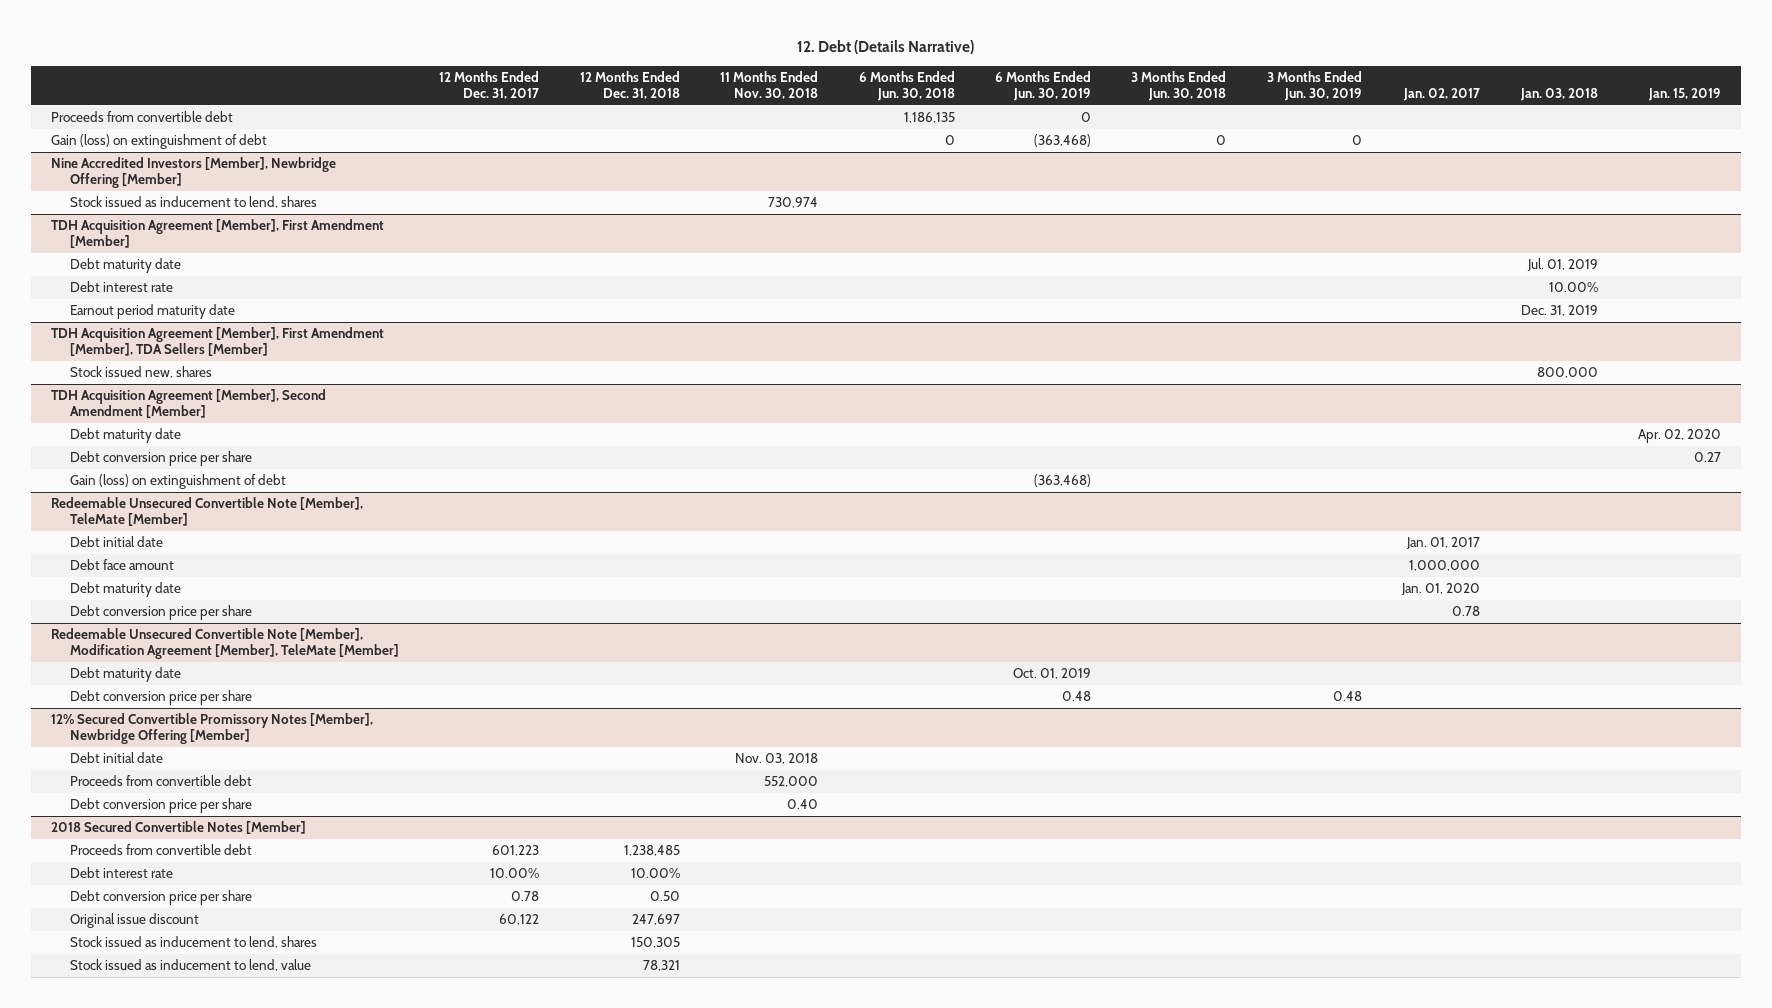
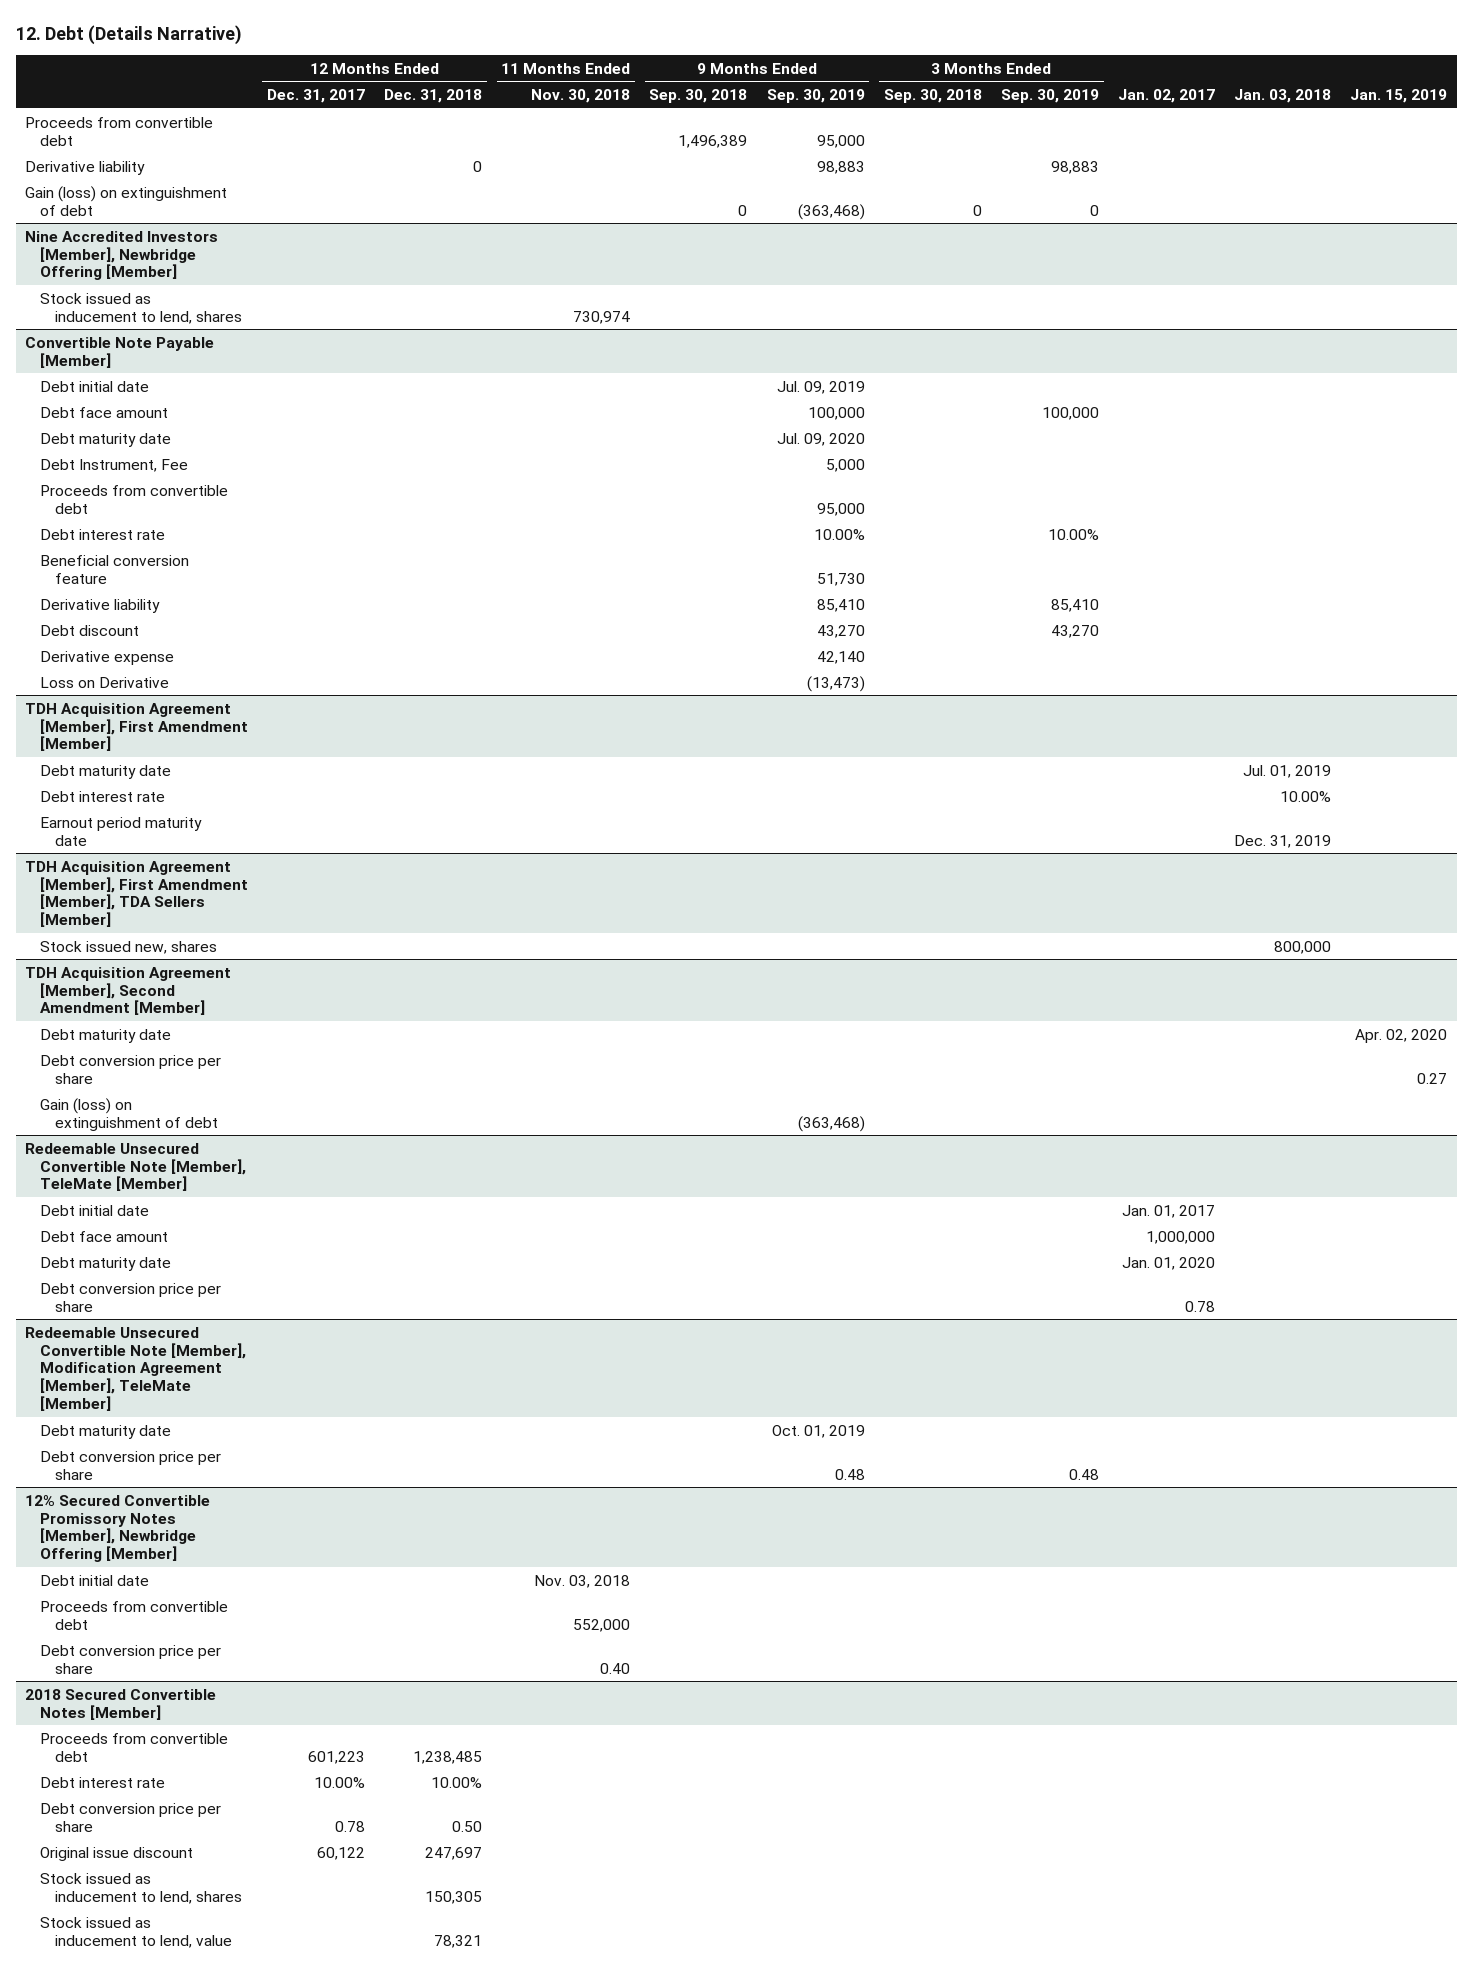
- | 12 Months Ended Dec. 31, 2017 | 12 Months Ended Dec. 31, 2018 | 11 Months Ended Nov. 30, 2018 | 6 Months Ended Jun. 30, 2018 | 6 Months Ended Jun. 30, 2019 | 3 Months Ended Jun. 30, 2018 | 3 Months Ended Jun. 30, 2019 | Jan. 02, 2017 | Jan. 03, 2018 | Jan. 15, 2019
+ | 12 Months Ended Dec. 31, 2017 | 12 Months Ended Dec. 31, 2018 | 11 Months Ended Nov. 30, 2018 | 9 Months Ended Sep. 30, 2018 | 9 Months Ended Sep. 30, 2019 | 3 Months Ended Sep. 30, 2018 | 3 Months Ended Sep. 30, 2019 | Jan. 02, 2017 | Jan. 03, 2018 | Jan. 15, 2019
+ Derivative liability | | 0 | | | 98,883 | | 98,883 | | |
+ Convertible Note Payable [Member]
+ Debt initial date | | | | | Jul. 09, 2019 | | | | |
+ Debt face amount | | | | | 100,000 | | 100,000 | | |
+ Debt maturity date | | | | | Jul. 09, 2020 | | | | |
+ Debt Instrument, Fee | | | | | 5,000 | | | | |
+ Proceeds from convertible debt | | | | | 95,000 | | | | |
+ Debt interest rate | | | | | 10.00% | | 10.00% | | |
+ Beneficial conversion feature | | | | | 51,730 | | | | |
+ Derivative liability | | | | | 85,410 | | 85,410 | | |
+ Debt discount | | | | | 43,270 | | 43,270 | | |
+ Derivative expense | | | | | 42,140 | | | | |
+ Loss on Derivative | | | | | (13,473) | | | | |

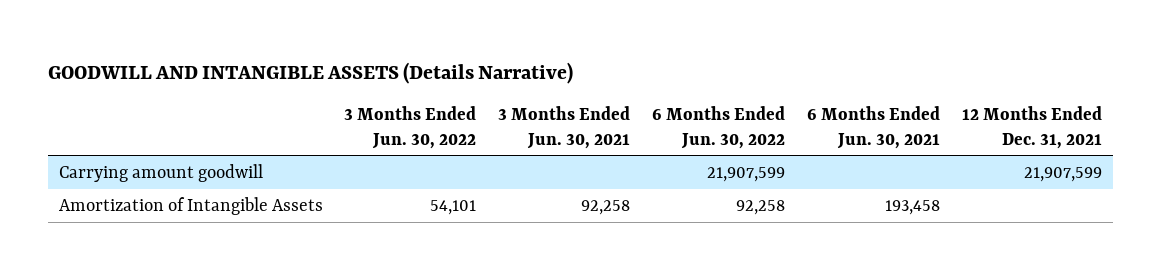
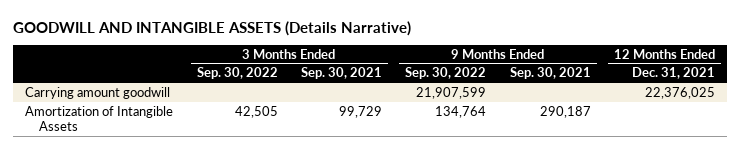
- | 3 Months Ended Jun. 30, 2022 | 3 Months Ended Jun. 30, 2021 | 6 Months Ended Jun. 30, 2022 | 6 Months Ended Jun. 30, 2021 | 12 Months Ended Dec. 31, 2021
+ | 3 Months Ended Sep. 30, 2022 | 3 Months Ended Sep. 30, 2021 | 9 Months Ended Sep. 30, 2022 | 9 Months Ended Sep. 30, 2021 | 12 Months Ended Dec. 31, 2021
- Carrying amount goodwill | | | 21,907,599 | | 21,907,599
+ Carrying amount goodwill | | | 21,907,599 | | 22,376,025

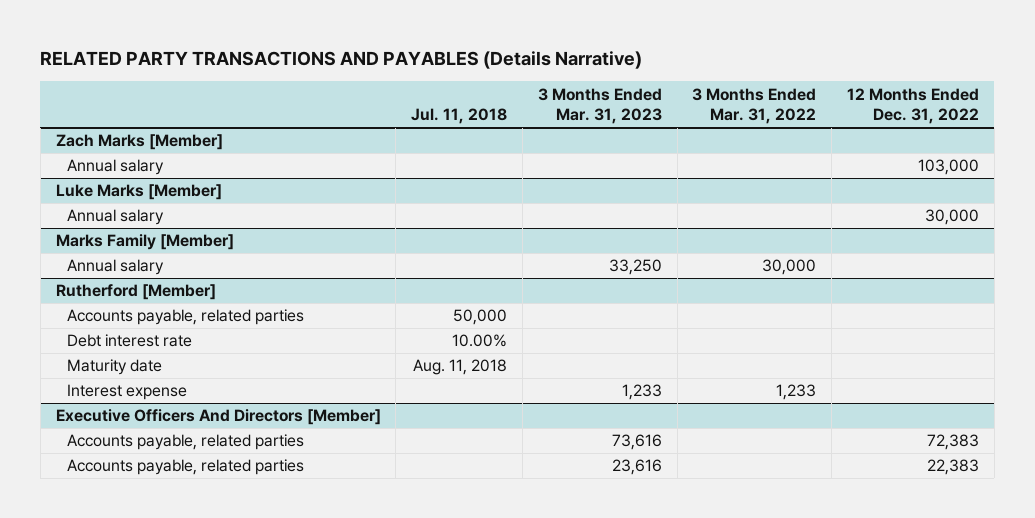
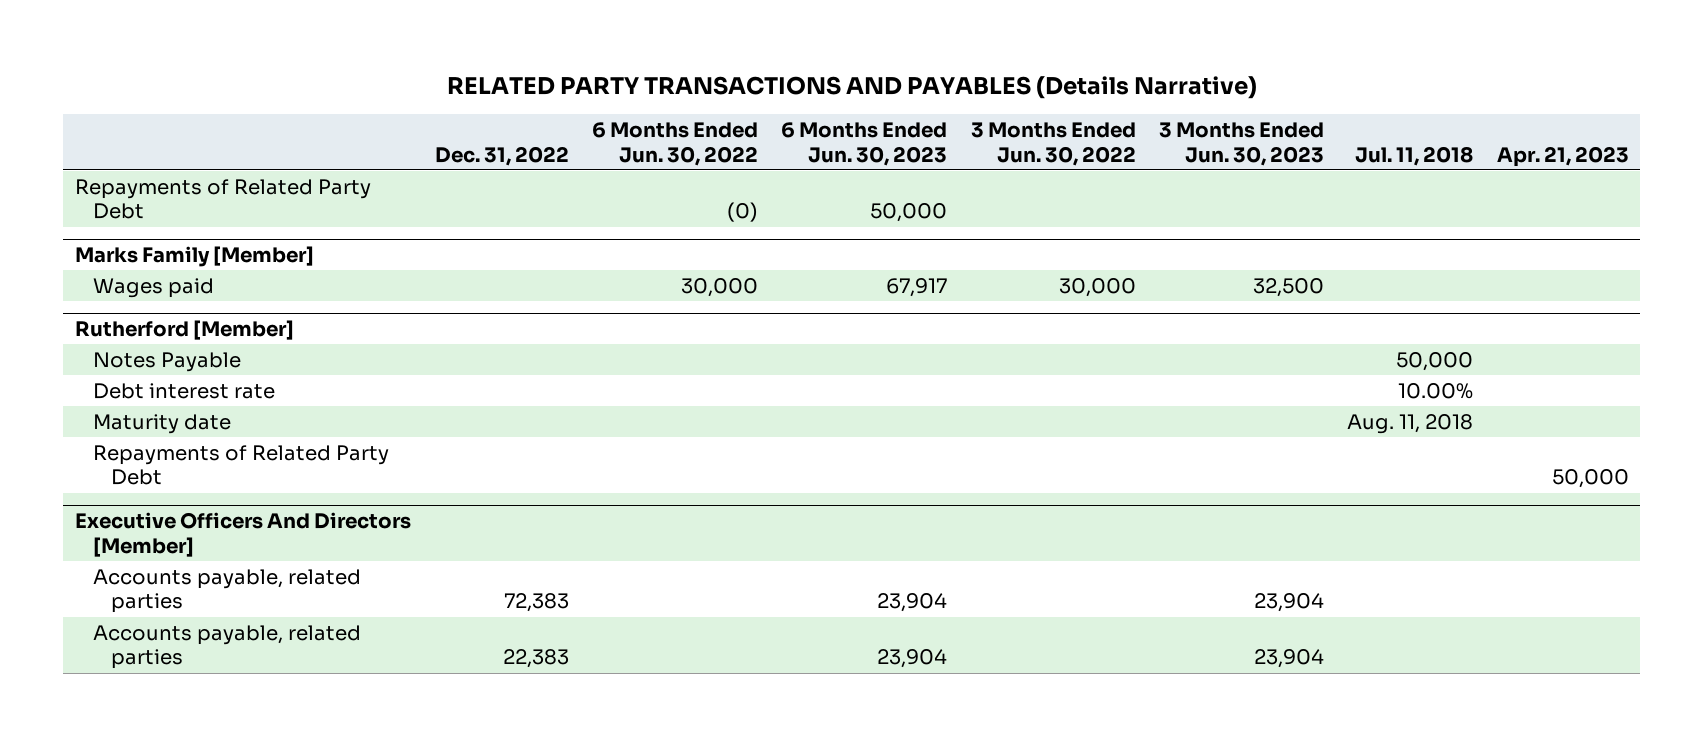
- | Jul. 11, 2018 | 3 Months Ended Mar. 31, 2023 | 3 Months Ended Mar. 31, 2022 | 12 Months Ended Dec. 31, 2022
+ | Dec. 31, 2022 | 6 Months Ended Jun. 30, 2022 | 6 Months Ended Jun. 30, 2023 | 3 Months Ended Jun. 30, 2022 | 3 Months Ended Jun. 30, 2023 | Jul. 11, 2018 | Apr. 21, 2023
- Zach Marks [Member]
- Annual salary | | | | 103,000
- Luke Marks [Member]
- Annual salary | | | | 30,000
+ Repayments of Related Party Debt | | (0) | 50,000 | | | |
@ Marks Family [Member]
- Annual salary | | 33,250 | 30,000 |
+ Wages paid | | 30,000 | 67,917 | 30,000 | 32,500 | |
@ Rutherford [Member]
- Accounts payable, related parties | 50,000 | | |
+ Notes Payable | | | | | | 50,000 |
- Interest expense | | 1,233 | 1,233 |
+ Repayments of Related Party Debt | | | | | | | 50,000

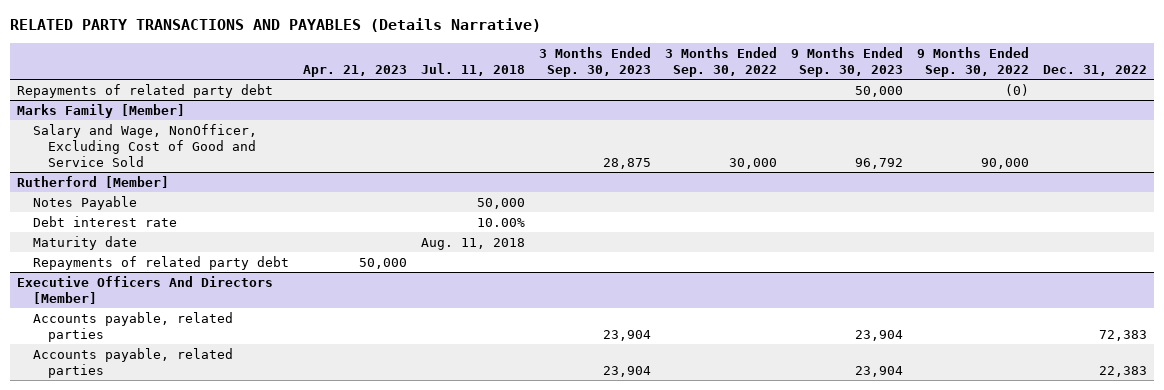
- | Dec. 31, 2022 | 6 Months Ended Jun. 30, 2022 | 6 Months Ended Jun. 30, 2023 | 3 Months Ended Jun. 30, 2022 | 3 Months Ended Jun. 30, 2023 | Jul. 11, 2018 | Apr. 21, 2023
+ | Apr. 21, 2023 | Jul. 11, 2018 | 3 Months Ended Sep. 30, 2023 | 3 Months Ended Sep. 30, 2022 | 9 Months Ended Sep. 30, 2023 | 9 Months Ended Sep. 30, 2022 | Dec. 31, 2022
- Repayments of Related Party Debt | | (0) | 50,000 | | | |
+ Repayments of related party debt | | | | | 50,000 | (0) |
@ Marks Family [Member]
- Wages paid | | 30,000 | 67,917 | 30,000 | 32,500 | |
+ Salary and Wage, NonOfficer, Excluding Cost of Good and Service Sold | | | 28,875 | 30,000 | 96,792 | 90,000 |
@ Rutherford [Member]
- Repayments of Related Party Debt | | | | | | | 50,000
+ Repayments of related party debt | 50,000 | | | | | |

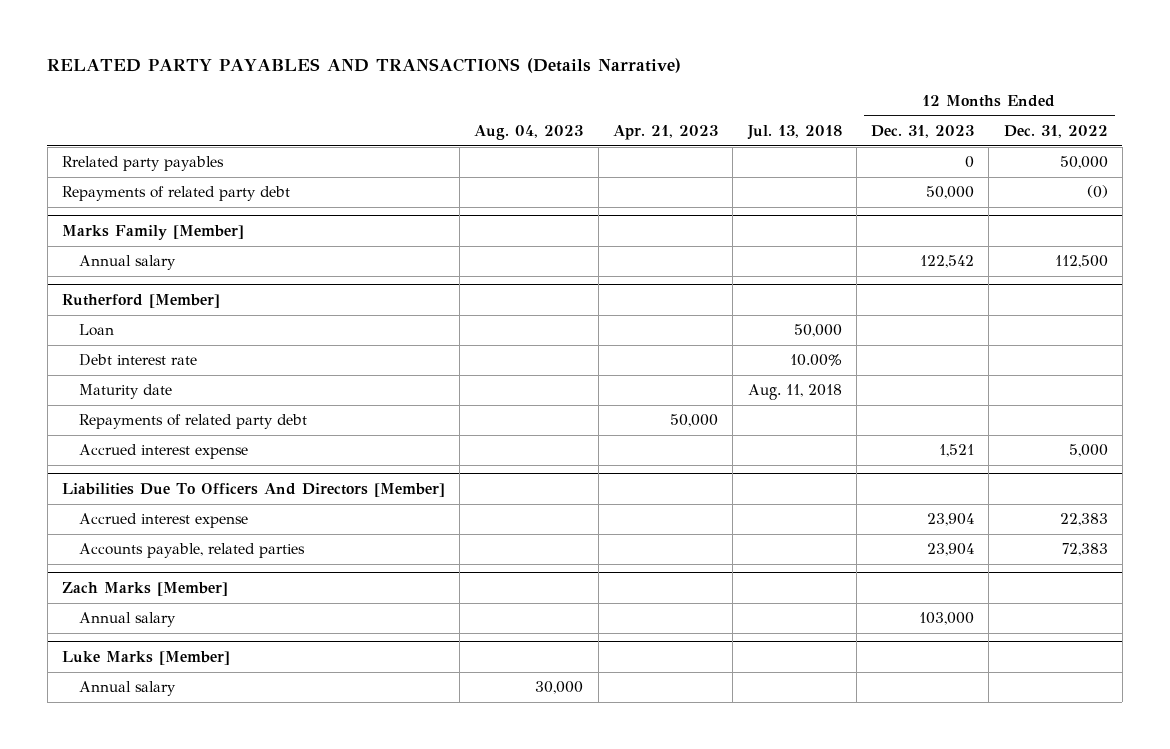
- RELATED PARTY TRANSACTIONS AND PAYABLES (Details Narrative)
+ RELATED PARTY PAYABLES AND TRANSACTIONS (Details Narrative)
- | Apr. 21, 2023 | Jul. 11, 2018 | 3 Months Ended Sep. 30, 2023 | 3 Months Ended Sep. 30, 2022 | 9 Months Ended Sep. 30, 2023 | 9 Months Ended Sep. 30, 2022 | Dec. 31, 2022
+ | Aug. 04, 2023 | Apr. 21, 2023 | Jul. 13, 2018 | 12 Months Ended Dec. 31, 2023 | 12 Months Ended Dec. 31, 2022
+ Rrelated party payables | | | | 0 | 50,000
@ Marks Family [Member]
- Salary and Wage, NonOfficer, Excluding Cost of Good and Service Sold | | | 28,875 | 30,000 | 96,792 | 90,000 |
+ Annual salary | | | | 122,542 | 112,500
@ Rutherford [Member]
- Notes Payable | | 50,000 | | | | |
+ Loan | | | 50,000 | |
- Executive Officers And Directors [Member]
- Accounts payable, related parties | | | 23,904 | | 23,904 | | 72,383
- Accounts payable, related parties | | | 23,904 | | 23,904 | | 22,383
@ Rutherford [Member]
+ Accrued interest expense | | | | 1,521 | 5,000
+ Liabilities Due To Officers And Directors [Member]
+ Accrued interest expense | | | | 23,904 | 22,383
+ Accounts payable, related parties | | | | 23,904 | 72,383
+ Zach Marks [Member]
+ Annual salary | | | | 103,000 |
+ Luke Marks [Member]
+ Annual salary | 30,000 | | | |

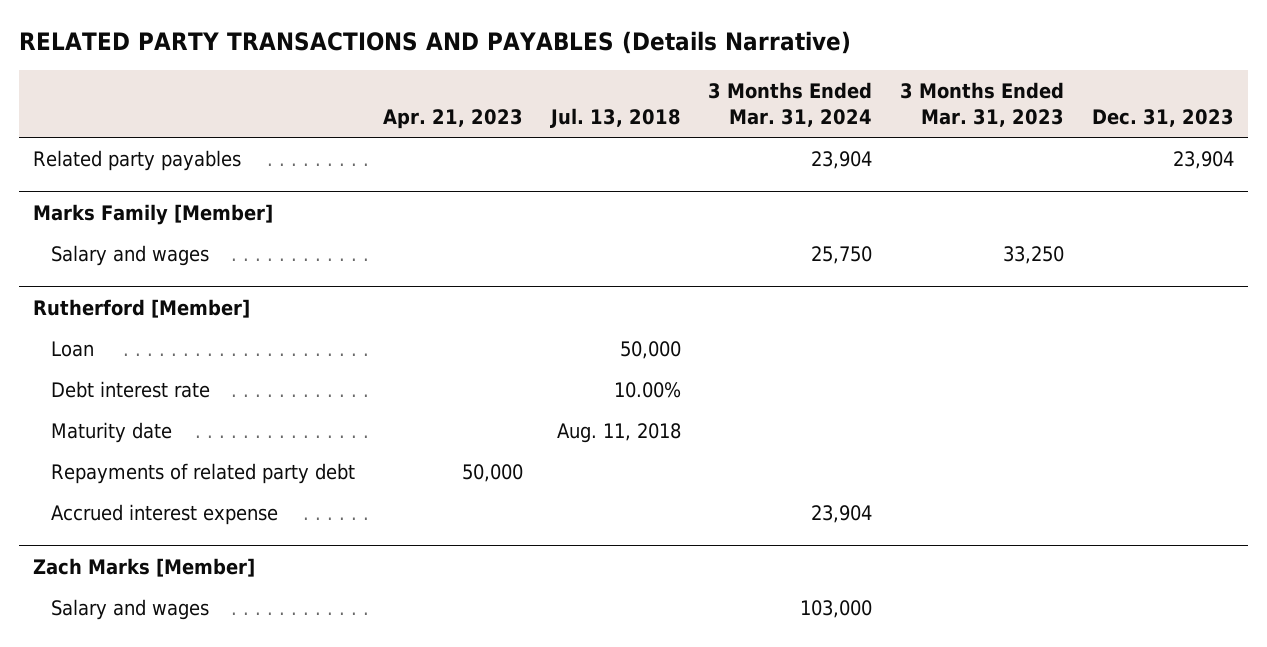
- RELATED PARTY PAYABLES AND TRANSACTIONS (Details Narrative)
+ RELATED PARTY TRANSACTIONS AND PAYABLES (Details Narrative)
- | Aug. 04, 2023 | Apr. 21, 2023 | Jul. 13, 2018 | 12 Months Ended Dec. 31, 2023 | 12 Months Ended Dec. 31, 2022
+ | Apr. 21, 2023 | Jul. 13, 2018 | 3 Months Ended Mar. 31, 2024 | 3 Months Ended Mar. 31, 2023 | Dec. 31, 2023
- Rrelated party payables | | | | 0 | 50,000
- Repayments of related party debt | | | | 50,000 | (0)
+ Related party payables | | | 23,904 | | 23,904
@ Marks Family [Member]
- Annual salary | | | | 122,542 | 112,500
+ Salary and wages | | | 25,750 | 33,250 |
- Liabilities Due To Officers And Directors [Member]
- Accrued interest expense | | | | 23,904 | 22,383
- Accounts payable, related parties | | | | 23,904 | 72,383
@ Zach Marks [Member]
- Annual salary | | | | 103,000 |
- Luke Marks [Member]
- Annual salary | 30,000 | | | |
@ Zach Marks [Member]
+ Salary and wages | | | 103,000 | |

